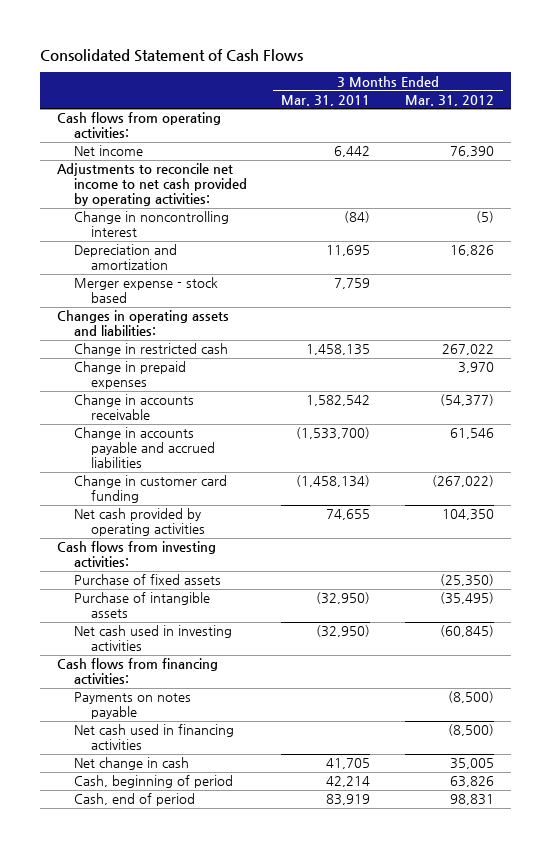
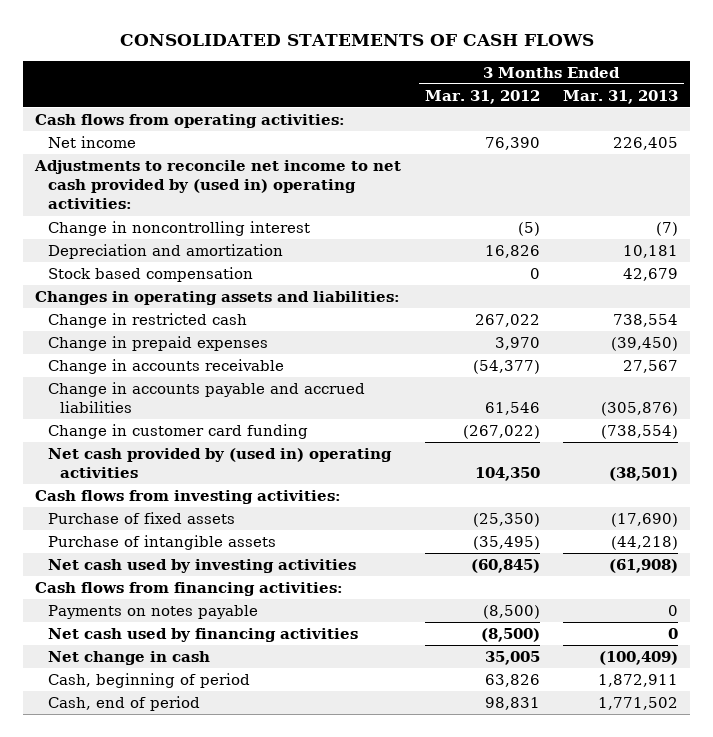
- Consolidated Statement of Cash Flows
+ CONSOLIDATED STATEMENTS OF CASH FLOWS
- | 3 Months Ended Mar. 31, 2011 | 3 Months Ended Mar. 31, 2012
+ | 3 Months Ended Mar. 31, 2012 | 3 Months Ended Mar. 31, 2013
- Adjustments to reconcile net income to net cash provided by operating activities:
+ Adjustments to reconcile net income to net cash provided by (used in) operating activities:
- Merger expense - stock based | 7,759 |
+ Stock based compensation | 0 | 42,679
- Net cash provided by operating activities | 74,655 | 104,350
+ Net cash provided by (used in) operating activities | 104,350 | (38,501)
- Net cash used in investing activities | (32,950) | (60,845)
+ Net cash used by investing activities | (60,845) | (61,908)
- Net cash used in financing activities | | (8,500)
+ Net cash used by financing activities | (8,500) | 0

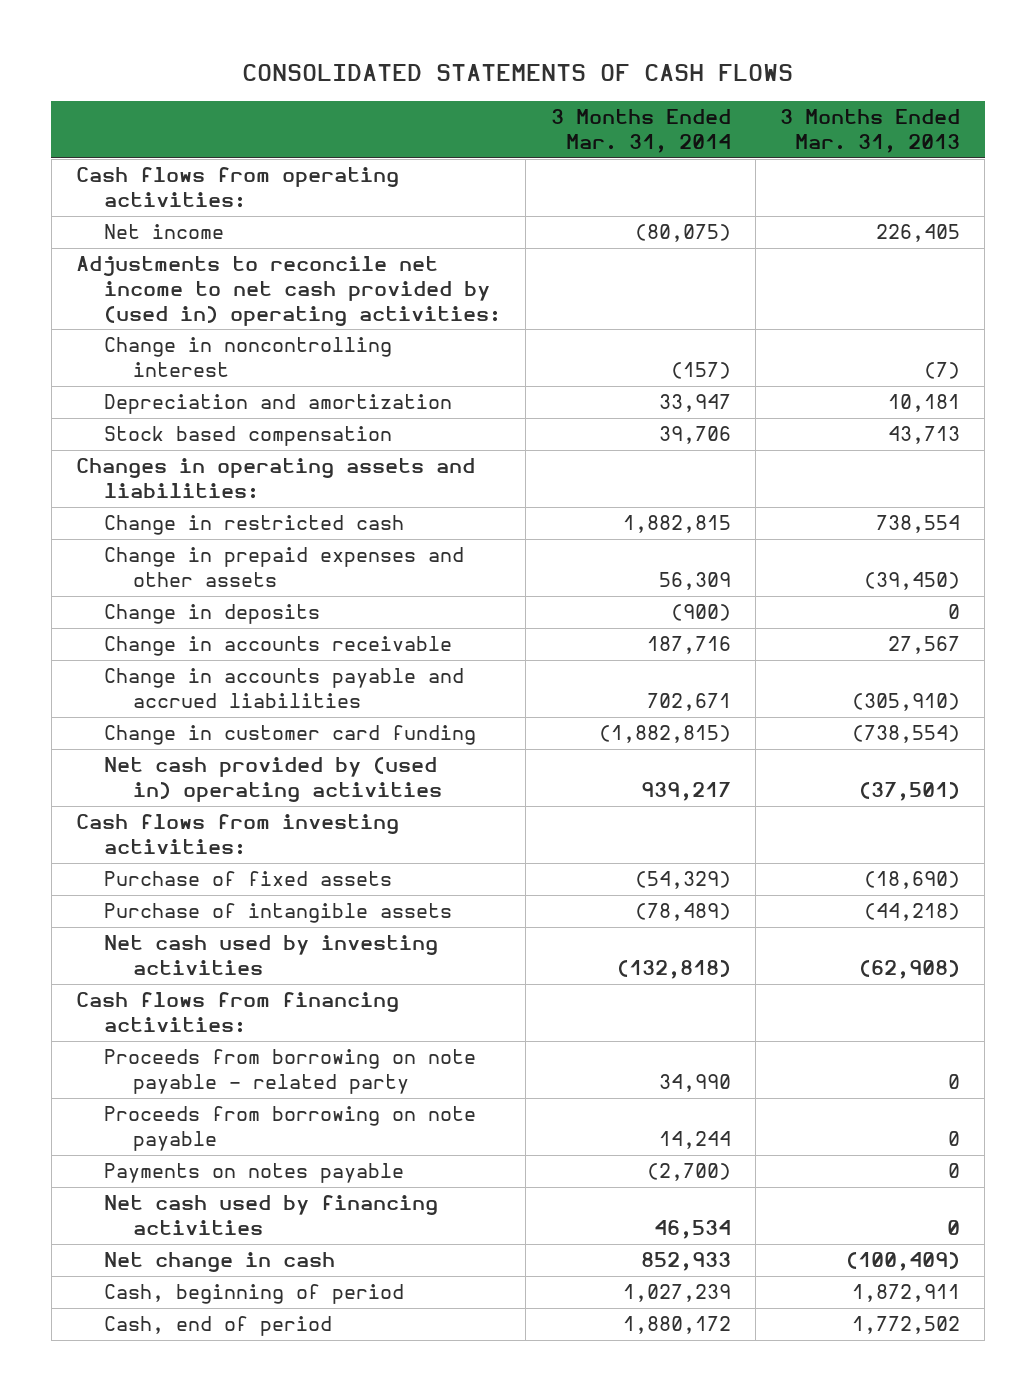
- | 3 Months Ended Mar. 31, 2012 | 3 Months Ended Mar. 31, 2013
+ | 3 Months Ended Mar. 31, 2014 | 3 Months Ended Mar. 31, 2013
- Stock based compensation | 0 | 42,679
+ Stock based compensation | 39,706 | 43,713
- Change in prepaid expenses | 3,970 | (39,450)
+ Change in prepaid expenses and other assets | 56,309 | (39,450)
+ Change in deposits | (900) | 0
- Change in accounts payable and accrued liabilities | 61,546 | (305,876)
+ Change in accounts payable and accrued liabilities | 702,671 | (305,910)
- Net cash provided by (used in) operating activities | 104,350 | (38,501)
+ Net cash provided by (used in) operating activities | 939,217 | (37,501)
- Purchase of fixed assets | (25,350) | (17,690)
+ Purchase of fixed assets | (54,329) | (18,690)
- Net cash used by investing activities | (60,845) | (61,908)
+ Net cash used by investing activities | (132,818) | (62,908)
+ Proceeds from borrowing on note payable - related party | 34,990 | 0
+ Proceeds from borrowing on note payable | 14,244 | 0
- Cash, end of period | 98,831 | 1,771,502
+ Cash, end of period | 1,880,172 | 1,772,502

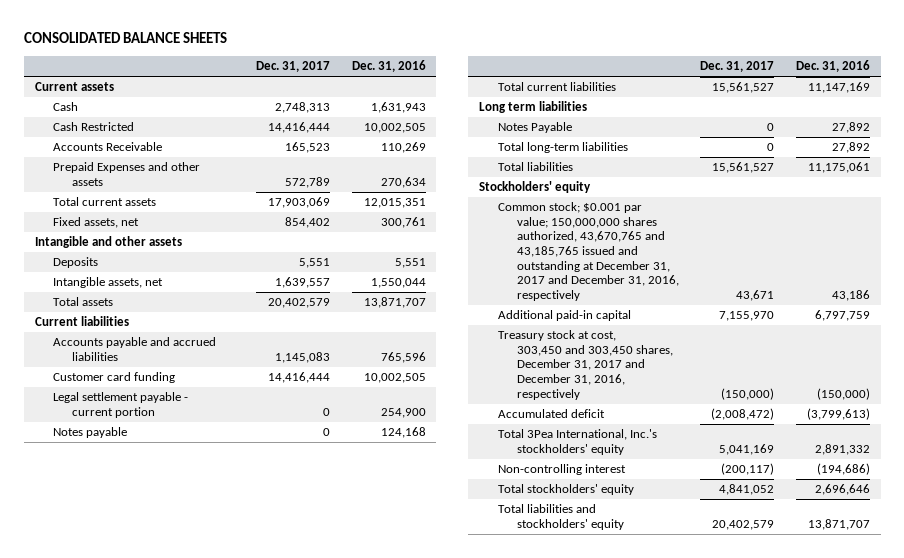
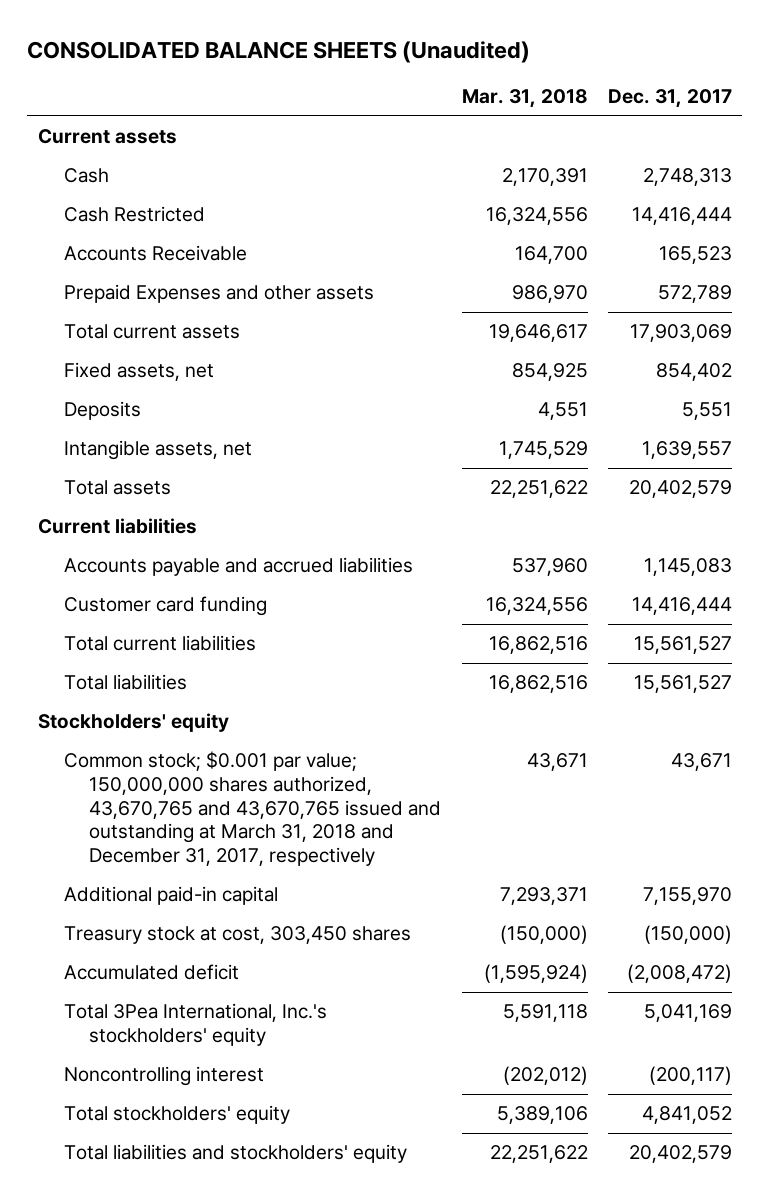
- CONSOLIDATED BALANCE SHEETS
+ CONSOLIDATED BALANCE SHEETS (Unaudited)
- | Dec. 31, 2017 | Dec. 31, 2016
+ | Mar. 31, 2018 | Dec. 31, 2017
- Intangible and other assets
- Legal settlement payable - current portion | 0 | 254,900
- Notes payable | 0 | 124,168
- Long term liabilities
- Notes Payable | 0 | 27,892
- Total long-term liabilities | 0 | 27,892
- Common stock; $0.001 par value; 150,000,000 shares authorized, 43,670,765 and 43,185,765 issued and outstanding at December 31, 2017 and December 31, 2016, respectively | 43,671 | 43,186
+ Common stock; $0.001 par value; 150,000,000 shares authorized, 43,670,765 and 43,670,765 issued and outstanding at March 31, 2018 and December 31, 2017, respectively | 43,671 | 43,671
- Treasury stock at cost, 303,450 and 303,450 shares, December 31, 2017 and December 31, 2016, respectively | (150,000) | (150,000)
+ Treasury stock at cost, 303,450 shares | (150,000) | (150,000)
- Non-controlling interest | (200,117) | (194,686)
+ Noncontrolling interest | (202,012) | (200,117)

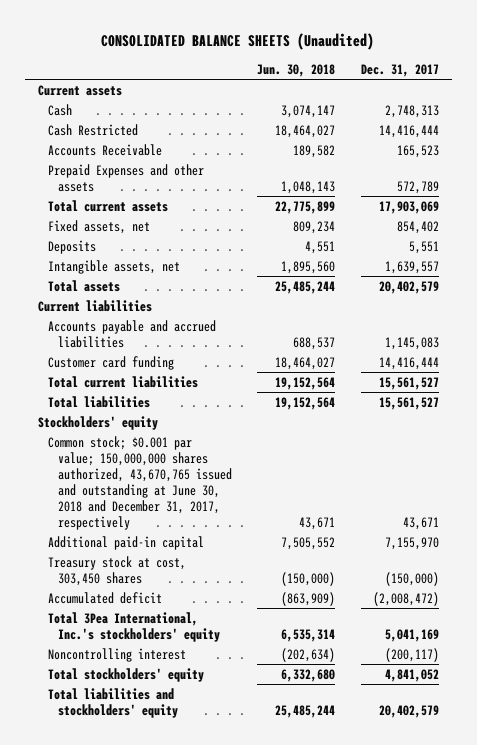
- | Mar. 31, 2018 | Dec. 31, 2017
+ | Jun. 30, 2018 | Dec. 31, 2017
- Common stock; $0.001 par value; 150,000,000 shares authorized, 43,670,765 and 43,670,765 issued and outstanding at March 31, 2018 and December 31, 2017, respectively | 43,671 | 43,671
+ Common stock; $0.001 par value; 150,000,000 shares authorized, 43,670,765 issued and outstanding at June 30, 2018 and December 31, 2017, respectively | 43,671 | 43,671

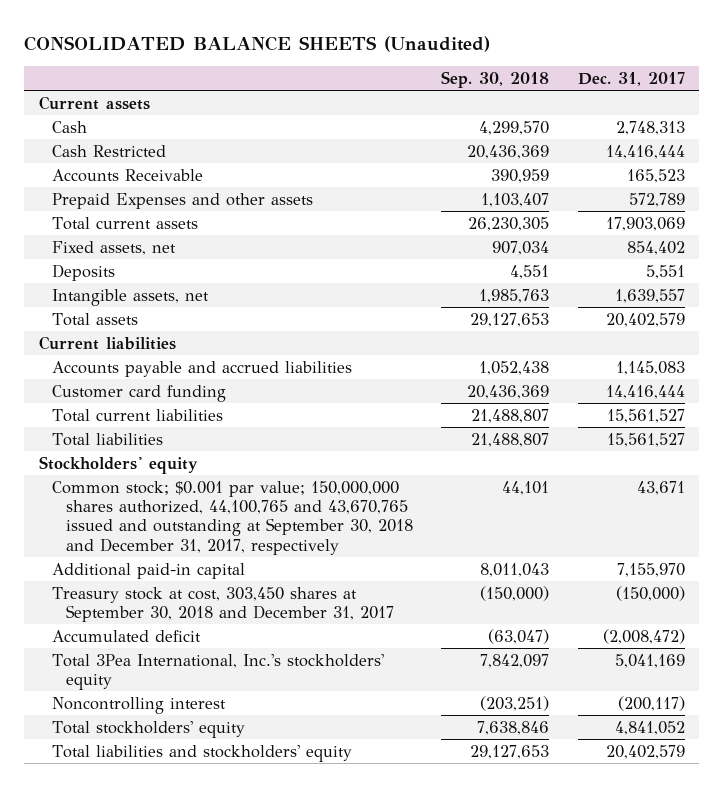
- | Jun. 30, 2018 | Dec. 31, 2017
+ | Sep. 30, 2018 | Dec. 31, 2017
- Common stock; $0.001 par value; 150,000,000 shares authorized, 43,670,765 issued and outstanding at June 30, 2018 and December 31, 2017, respectively | 43,671 | 43,671
+ Common stock; $0.001 par value; 150,000,000 shares authorized, 44,100,765 and 43,670,765 issued and outstanding at September 30, 2018 and December 31, 2017, respectively | 44,101 | 43,671
- Treasury stock at cost, 303,450 shares | (150,000) | (150,000)
+ Treasury stock at cost, 303,450 shares at September 30, 2018 and December 31, 2017 | (150,000) | (150,000)

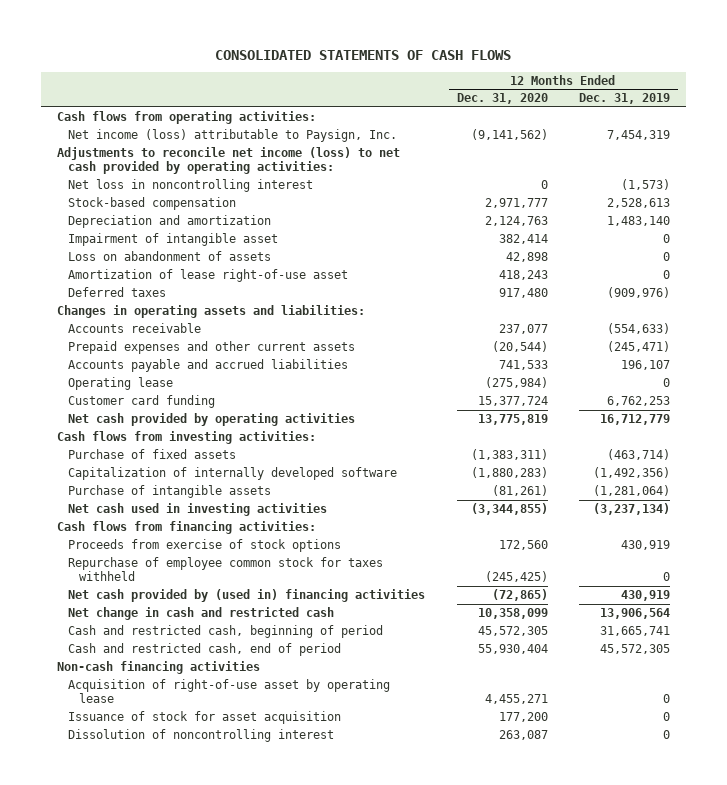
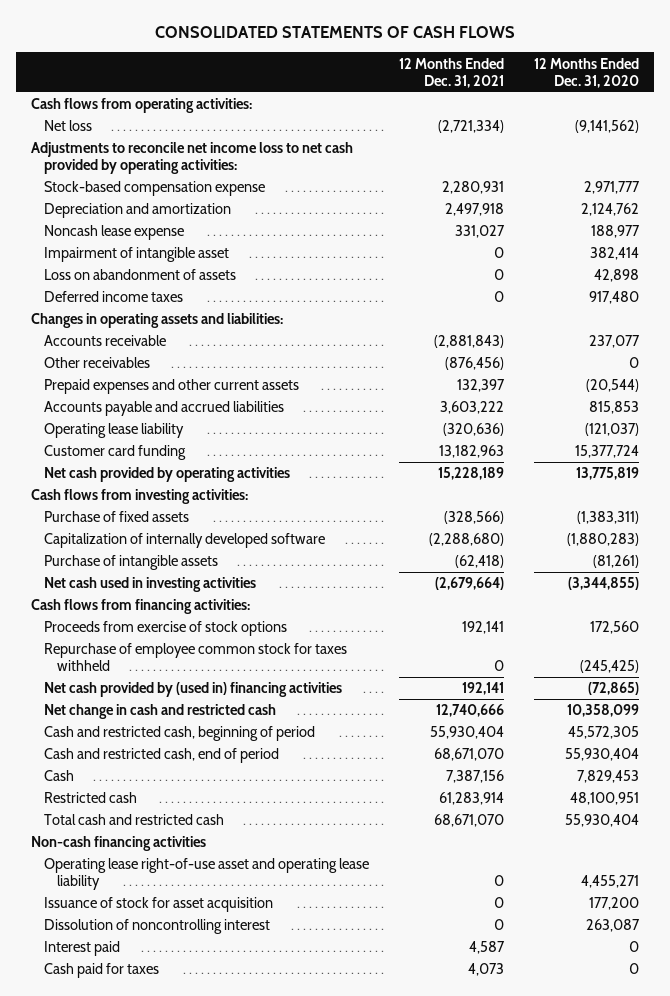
- | 12 Months Ended Dec. 31, 2020 | 12 Months Ended Dec. 31, 2019
+ | 12 Months Ended Dec. 31, 2021 | 12 Months Ended Dec. 31, 2020
- Net income (loss) attributable to Paysign, Inc. | (9,141,562) | 7,454,319
- Adjustments to reconcile net income (loss) to net cash provided by operating activities:
- Net loss in noncontrolling interest | 0 | (1,573)
- Stock-based compensation | 2,971,777 | 2,528,613
- Depreciation and amortization | 2,124,763 | 1,483,140
+ Net loss | (2,721,334) | (9,141,562)
+ Adjustments to reconcile net income loss to net cash provided by operating activities:
+ Stock-based compensation expense | 2,280,931 | 2,971,777
+ Depreciation and amortization | 2,497,918 | 2,124,762
+ Noncash lease expense | 331,027 | 188,977
- Amortization of lease right-of-use asset | 418,243 | 0
- Deferred taxes | 917,480 | (909,976)
+ Deferred income taxes | 0 | 917,480
+ Other receivables | (876,456) | 0
- Accounts payable and accrued liabilities | 741,533 | 196,107
- Operating lease | (275,984) | 0
+ Accounts payable and accrued liabilities | 3,603,222 | 815,853
+ Operating lease liability | (320,636) | (121,037)
+ Cash | 7,387,156 | 7,829,453
+ Restricted cash | 61,283,914 | 48,100,951
+ Total cash and restricted cash | 68,671,070 | 55,930,404
- Acquisition of right-of-use asset by operating lease | 4,455,271 | 0
+ Operating lease right-of-use asset and operating lease liability | 0 | 4,455,271
+ Interest paid | 4,587 | 0
+ Cash paid for taxes | 4,073 | 0

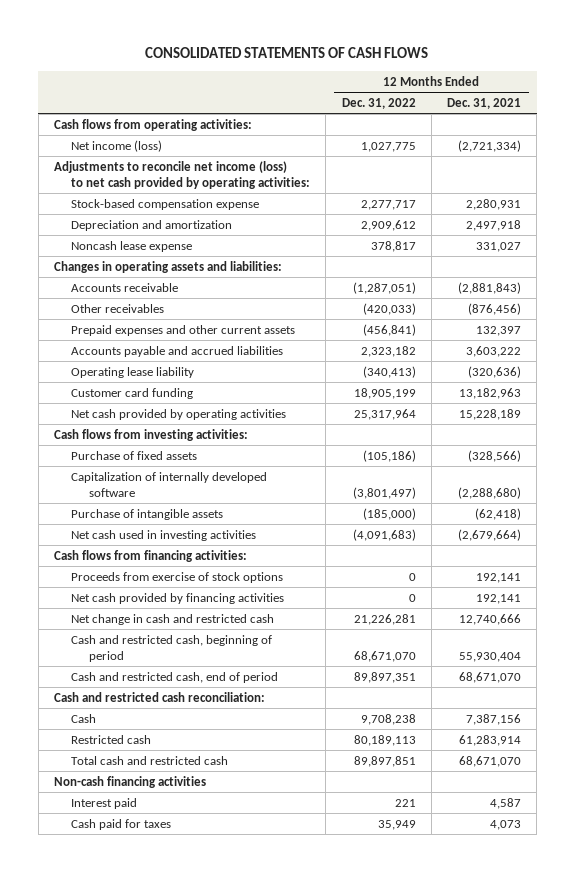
- | 12 Months Ended Dec. 31, 2021 | 12 Months Ended Dec. 31, 2020
+ | 12 Months Ended Dec. 31, 2022 | 12 Months Ended Dec. 31, 2021
- Net loss | (2,721,334) | (9,141,562)
- Adjustments to reconcile net income loss to net cash provided by operating activities:
+ Net income (loss) | 1,027,775 | (2,721,334)
+ Adjustments to reconcile net income (loss) to net cash provided by operating activities:
- Impairment of intangible asset | 0 | 382,414
- Loss on abandonment of assets | 0 | 42,898
- Deferred income taxes | 0 | 917,480
- Repurchase of employee common stock for taxes withheld | 0 | (245,425)
- Net cash provided by (used in) financing activities | 192,141 | (72,865)
+ Net cash provided by financing activities | 0 | 192,141
+ Cash and restricted cash reconciliation:
- Operating lease right-of-use asset and operating lease liability | 0 | 4,455,271
- Issuance of stock for asset acquisition | 0 | 177,200
- Dissolution of noncontrolling interest | 0 | 263,087

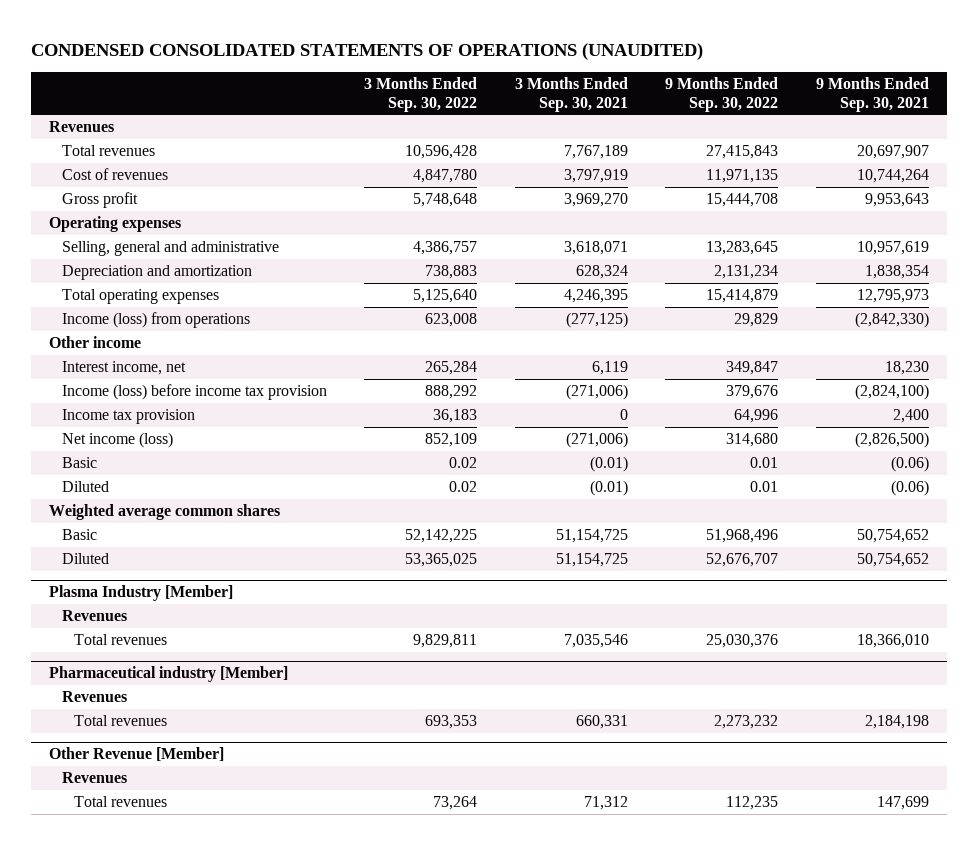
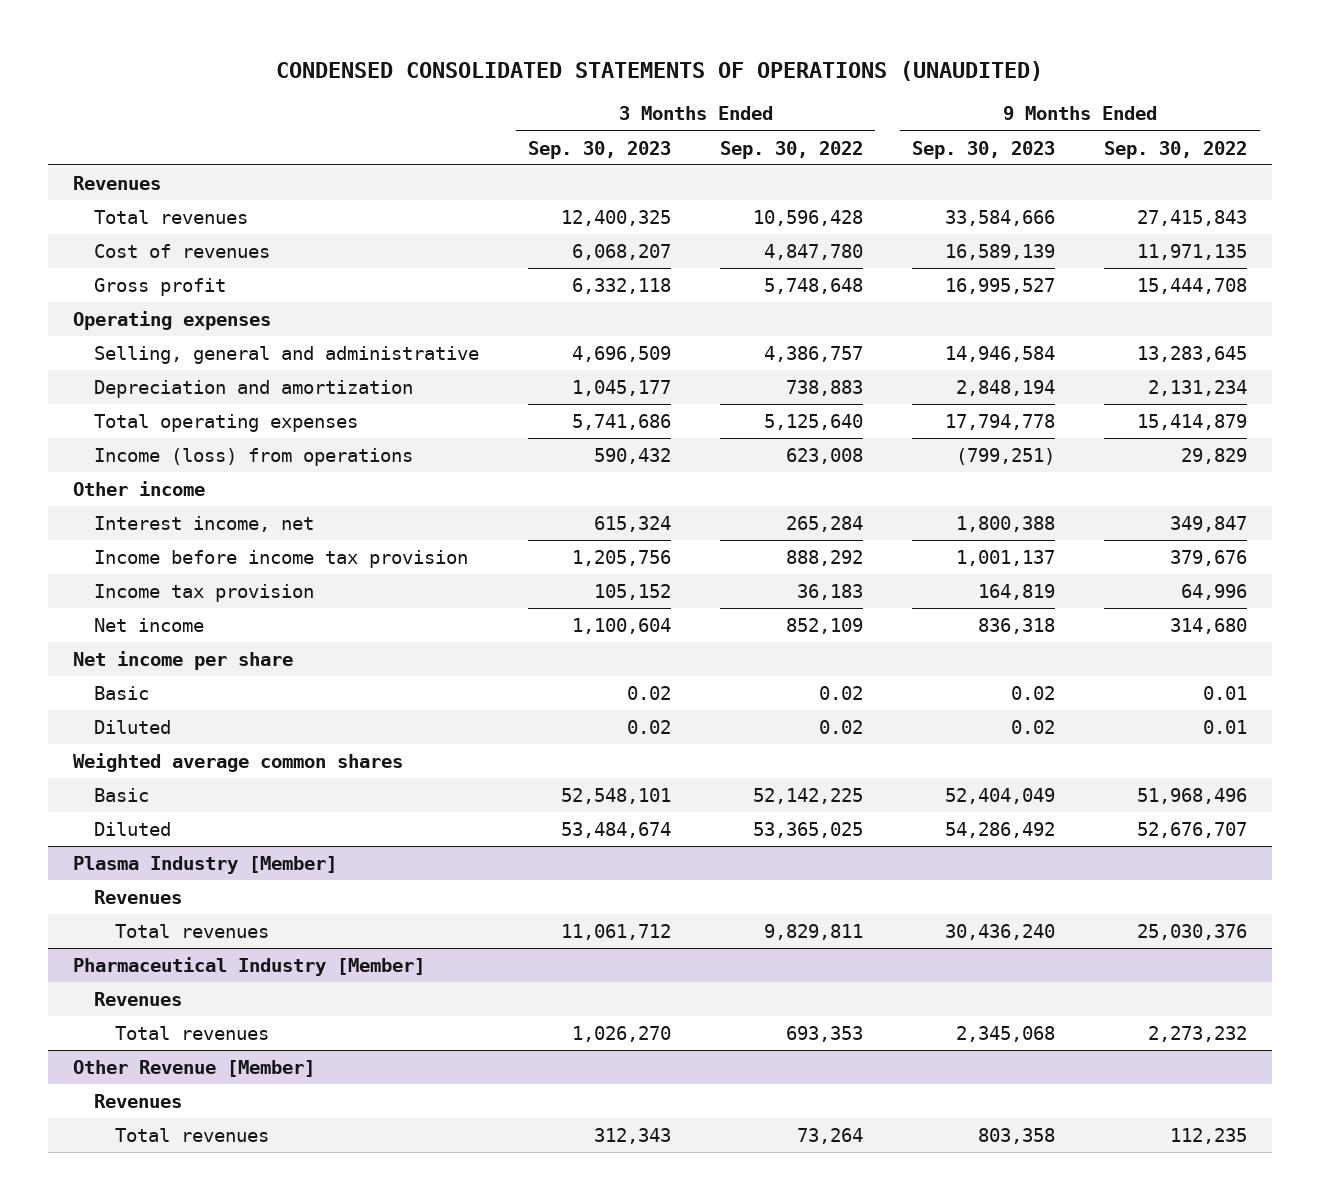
- | 3 Months Ended Sep. 30, 2022 | 3 Months Ended Sep. 30, 2021 | 9 Months Ended Sep. 30, 2022 | 9 Months Ended Sep. 30, 2021
+ | 3 Months Ended Sep. 30, 2023 | 3 Months Ended Sep. 30, 2022 | 9 Months Ended Sep. 30, 2023 | 9 Months Ended Sep. 30, 2022
- Income (loss) before income tax provision | 888,292 | (271,006) | 379,676 | (2,824,100)
+ Income before income tax provision | 1,205,756 | 888,292 | 1,001,137 | 379,676
- Net income (loss) | 852,109 | (271,006) | 314,680 | (2,826,500)
+ Net income | 1,100,604 | 852,109 | 836,318 | 314,680
+ Net income per share
- Pharmaceutical industry [Member]
+ Pharmaceutical Industry [Member]

